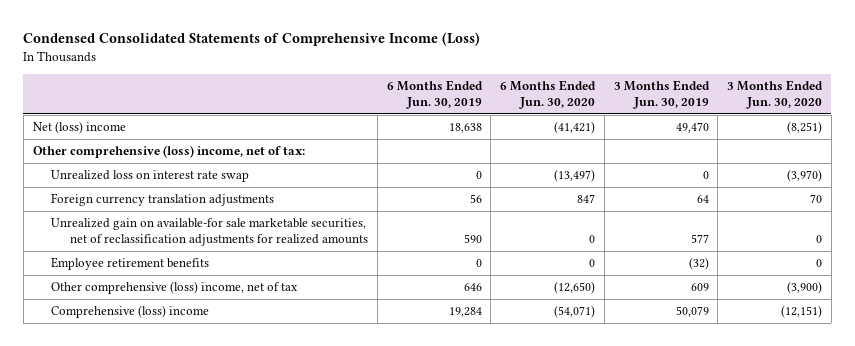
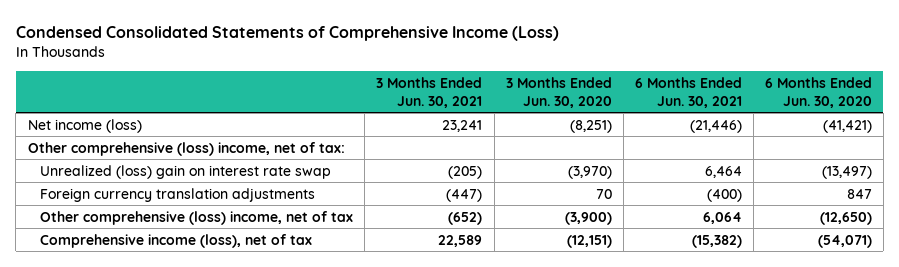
- | 6 Months Ended Jun. 30, 2019 | 6 Months Ended Jun. 30, 2020 | 3 Months Ended Jun. 30, 2019 | 3 Months Ended Jun. 30, 2020
+ | 3 Months Ended Jun. 30, 2021 | 3 Months Ended Jun. 30, 2020 | 6 Months Ended Jun. 30, 2021 | 6 Months Ended Jun. 30, 2020
- Net (loss) income | 18,638 | (41,421) | 49,470 | (8,251)
+ Net income (loss) | 23,241 | (8,251) | (21,446) | (41,421)
- Unrealized loss on interest rate swap | 0 | (13,497) | 0 | (3,970)
+ Unrealized (loss) gain on interest rate swap | (205) | (3,970) | 6,464 | (13,497)
- Unrealized gain on available-for sale marketable securities, net of reclassification adjustments for realized amounts | 590 | 0 | 577 | 0
- Employee retirement benefits | 0 | 0 | (32) | 0
- Comprehensive (loss) income | 19,284 | (54,071) | 50,079 | (12,151)
+ Comprehensive income (loss), net of tax | 22,589 | (12,151) | (15,382) | (54,071)

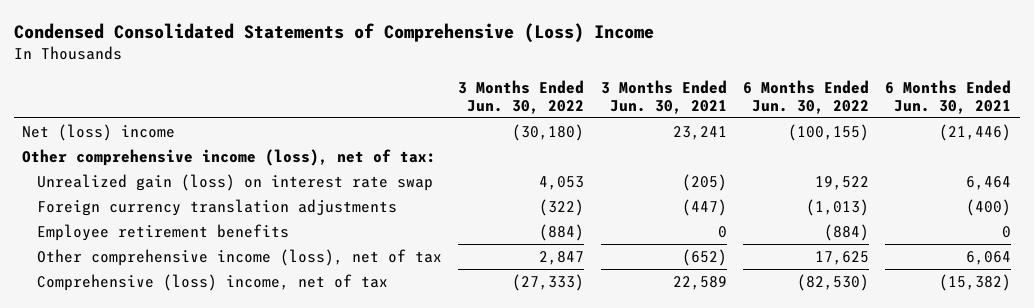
- Condensed Consolidated Statements of Comprehensive Income (Loss)
+ Condensed Consolidated Statements of Comprehensive (Loss) Income
- | 3 Months Ended Jun. 30, 2021 | 3 Months Ended Jun. 30, 2020 | 6 Months Ended Jun. 30, 2021 | 6 Months Ended Jun. 30, 2020
+ | 3 Months Ended Jun. 30, 2022 | 3 Months Ended Jun. 30, 2021 | 6 Months Ended Jun. 30, 2022 | 6 Months Ended Jun. 30, 2021
- Net income (loss) | 23,241 | (8,251) | (21,446) | (41,421)
- Other comprehensive (loss) income, net of tax:
- Unrealized (loss) gain on interest rate swap | (205) | (3,970) | 6,464 | (13,497)
+ Net (loss) income | (30,180) | 23,241 | (100,155) | (21,446)
+ Other comprehensive income (loss), net of tax:
+ Unrealized gain (loss) on interest rate swap | 4,053 | (205) | 19,522 | 6,464
- Other comprehensive (loss) income, net of tax | (652) | (3,900) | 6,064 | (12,650)
- Comprehensive income (loss), net of tax | 22,589 | (12,151) | (15,382) | (54,071)
+ Employee retirement benefits | (884) | 0 | (884) | 0
+ Other comprehensive income (loss), net of tax | 2,847 | (652) | 17,625 | 6,064
+ Comprehensive (loss) income, net of tax | (27,333) | 22,589 | (82,530) | (15,382)

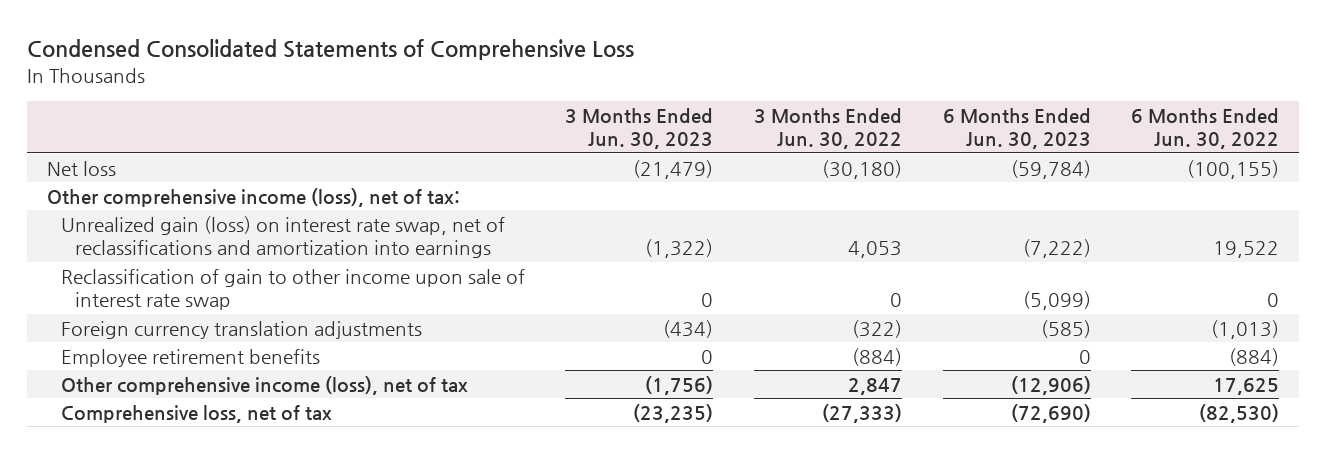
- Condensed Consolidated Statements of Comprehensive (Loss) Income
+ Condensed Consolidated Statements of Comprehensive Loss
- | 3 Months Ended Jun. 30, 2022 | 3 Months Ended Jun. 30, 2021 | 6 Months Ended Jun. 30, 2022 | 6 Months Ended Jun. 30, 2021
+ | 3 Months Ended Jun. 30, 2023 | 3 Months Ended Jun. 30, 2022 | 6 Months Ended Jun. 30, 2023 | 6 Months Ended Jun. 30, 2022
- Net (loss) income | (30,180) | 23,241 | (100,155) | (21,446)
+ Net loss | (21,479) | (30,180) | (59,784) | (100,155)
- Unrealized gain (loss) on interest rate swap | 4,053 | (205) | 19,522 | 6,464
+ Unrealized gain (loss) on interest rate swap, net of reclassifications and amortization into earnings | (1,322) | 4,053 | (7,222) | 19,522
+ Reclassification of gain to other income upon sale of interest rate swap | 0 | 0 | (5,099) | 0
- Comprehensive (loss) income, net of tax | (27,333) | 22,589 | (82,530) | (15,382)
+ Comprehensive loss, net of tax | (23,235) | (27,333) | (72,690) | (82,530)

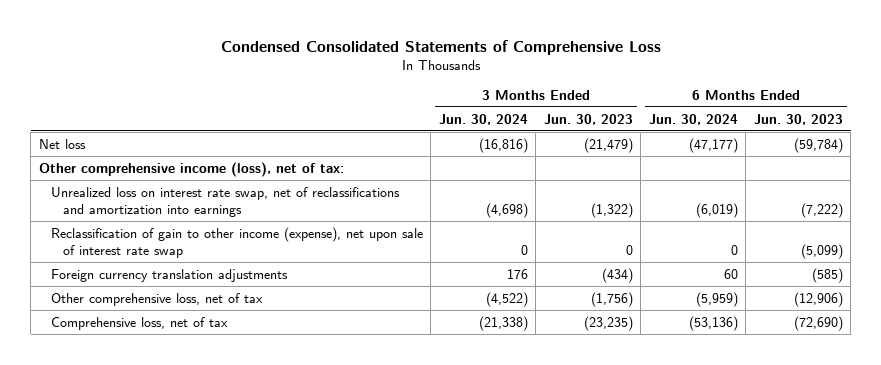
- | 3 Months Ended Jun. 30, 2023 | 3 Months Ended Jun. 30, 2022 | 6 Months Ended Jun. 30, 2023 | 6 Months Ended Jun. 30, 2022
+ | 3 Months Ended Jun. 30, 2024 | 3 Months Ended Jun. 30, 2023 | 6 Months Ended Jun. 30, 2024 | 6 Months Ended Jun. 30, 2023
- Unrealized gain (loss) on interest rate swap, net of reclassifications and amortization into earnings | (1,322) | 4,053 | (7,222) | 19,522
- Reclassification of gain to other income upon sale of interest rate swap | 0 | 0 | (5,099) | 0
+ Unrealized loss on interest rate swap, net of reclassifications and amortization into earnings | (4,698) | (1,322) | (6,019) | (7,222)
+ Reclassification of gain to other income (expense), net upon sale of interest rate swap | 0 | 0 | 0 | (5,099)
- Employee retirement benefits | 0 | (884) | 0 | (884)
- Other comprehensive income (loss), net of tax | (1,756) | 2,847 | (12,906) | 17,625
+ Other comprehensive loss, net of tax | (4,522) | (1,756) | (5,959) | (12,906)

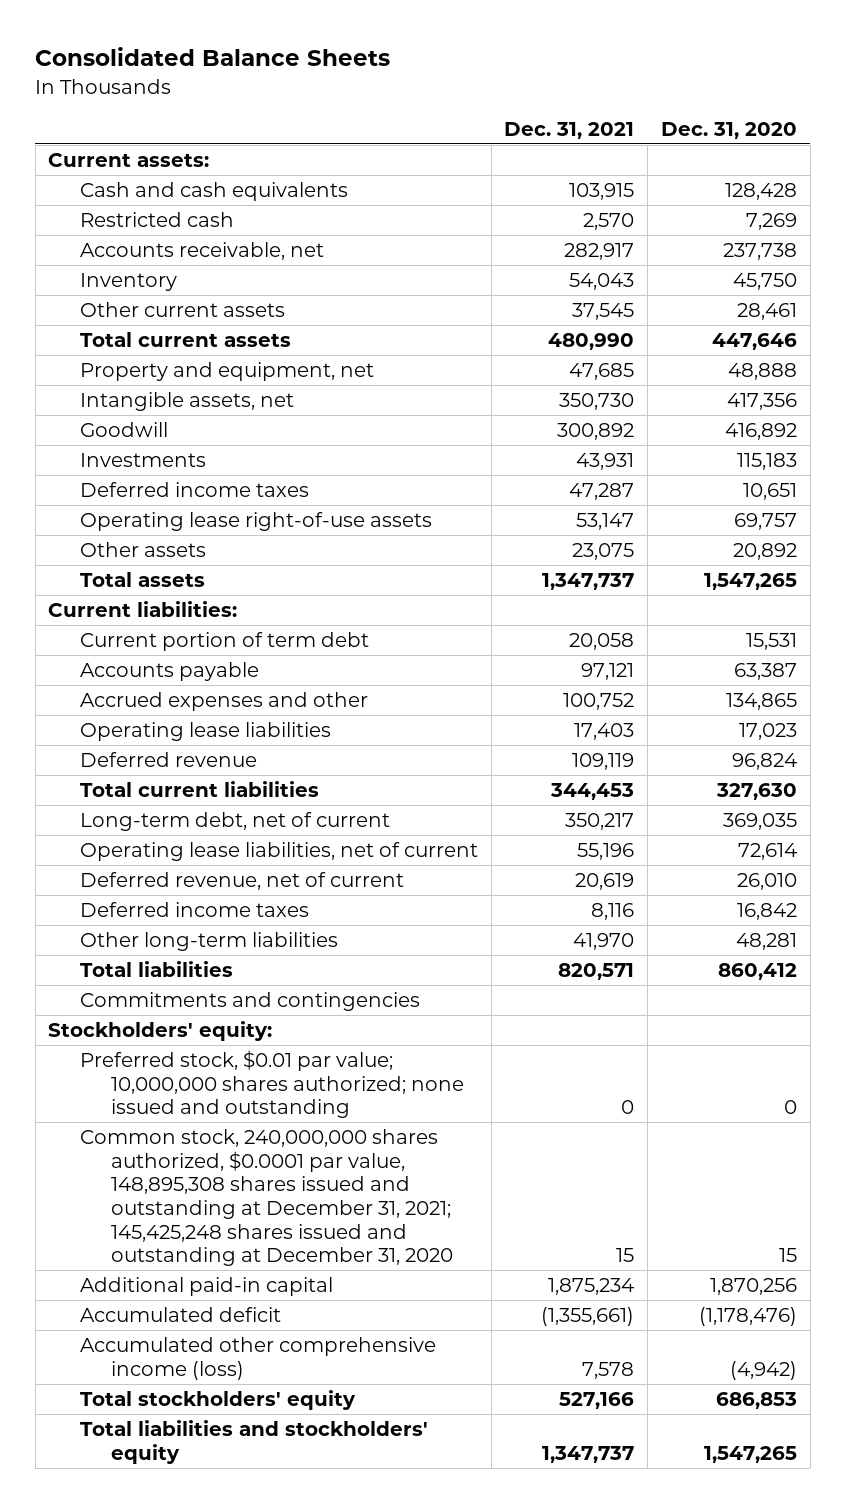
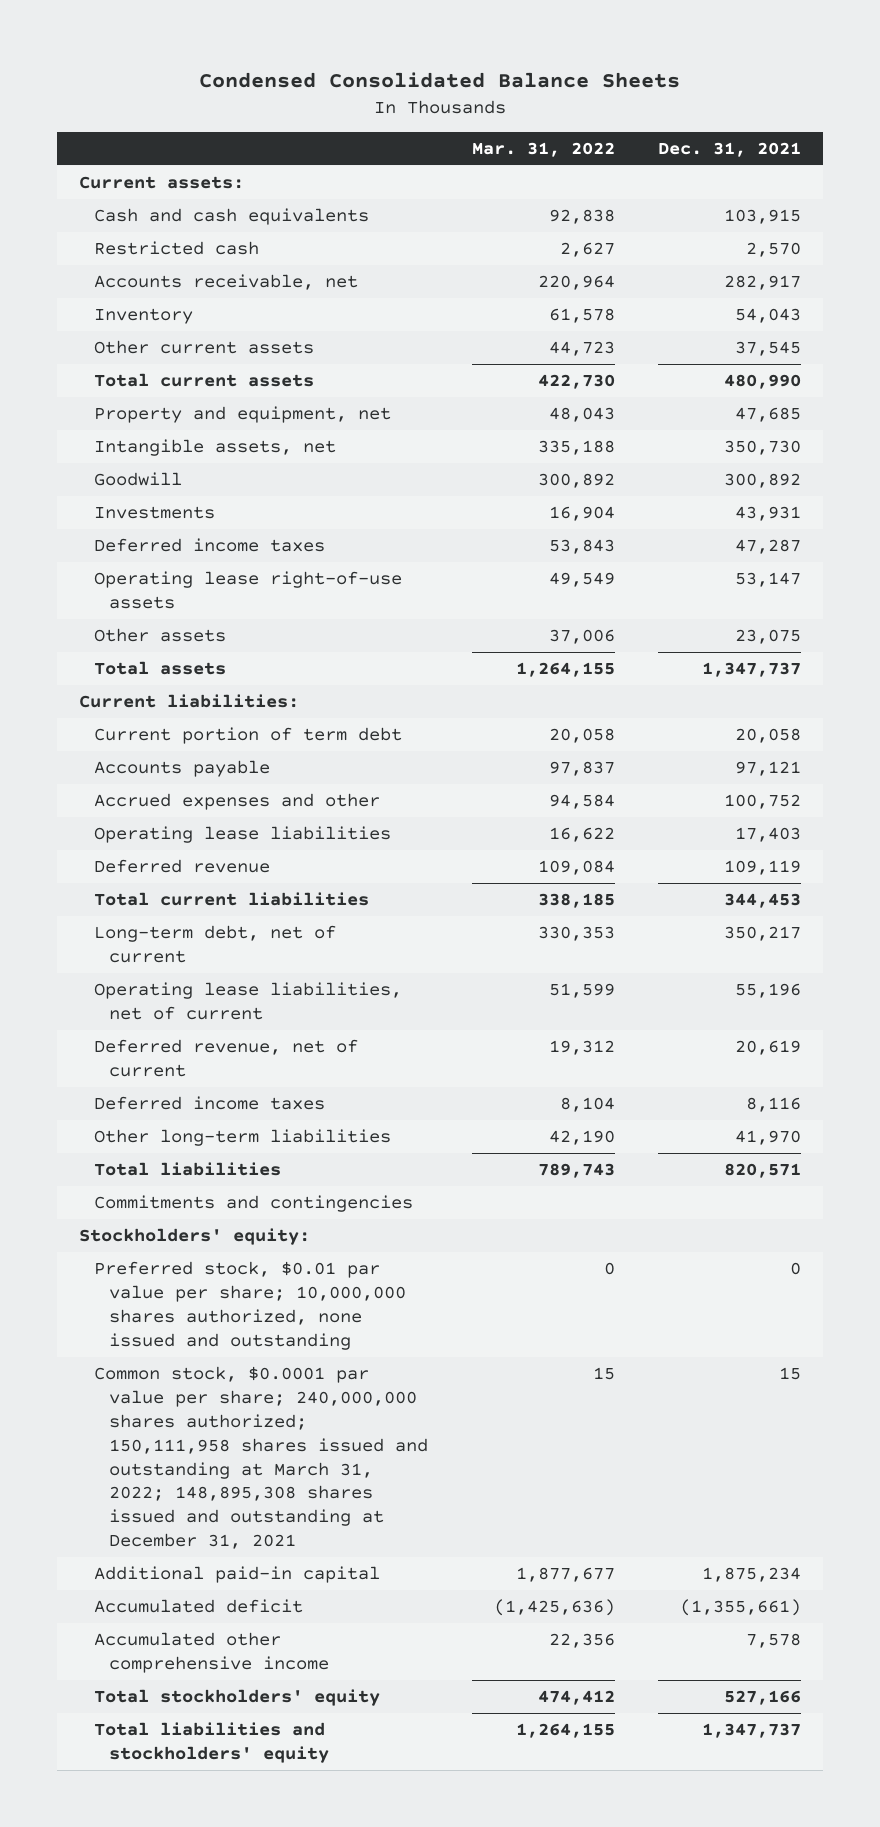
- Consolidated Balance Sheets
+ Condensed Consolidated Balance Sheets
- | Dec. 31, 2021 | Dec. 31, 2020
+ | Mar. 31, 2022 | Dec. 31, 2021
- Preferred stock, $0.01 par value; 10,000,000 shares authorized; none issued and outstanding | 0 | 0
- Common stock, 240,000,000 shares authorized, $0.0001 par value, 148,895,308 shares issued and outstanding at December 31, 2021; 145,425,248 shares issued and outstanding at December 31, 2020 | 15 | 15
+ Preferred stock, $0.01 par value per share; 10,000,000 shares authorized, none issued and outstanding | 0 | 0
+ Common stock, $0.0001 par value per share; 240,000,000 shares authorized; 150,111,958 shares issued and outstanding at March 31, 2022; 148,895,308 shares issued and outstanding at December 31, 2021 | 15 | 15
- Accumulated other comprehensive income (loss) | 7,578 | (4,942)
+ Accumulated other comprehensive income | 22,356 | 7,578

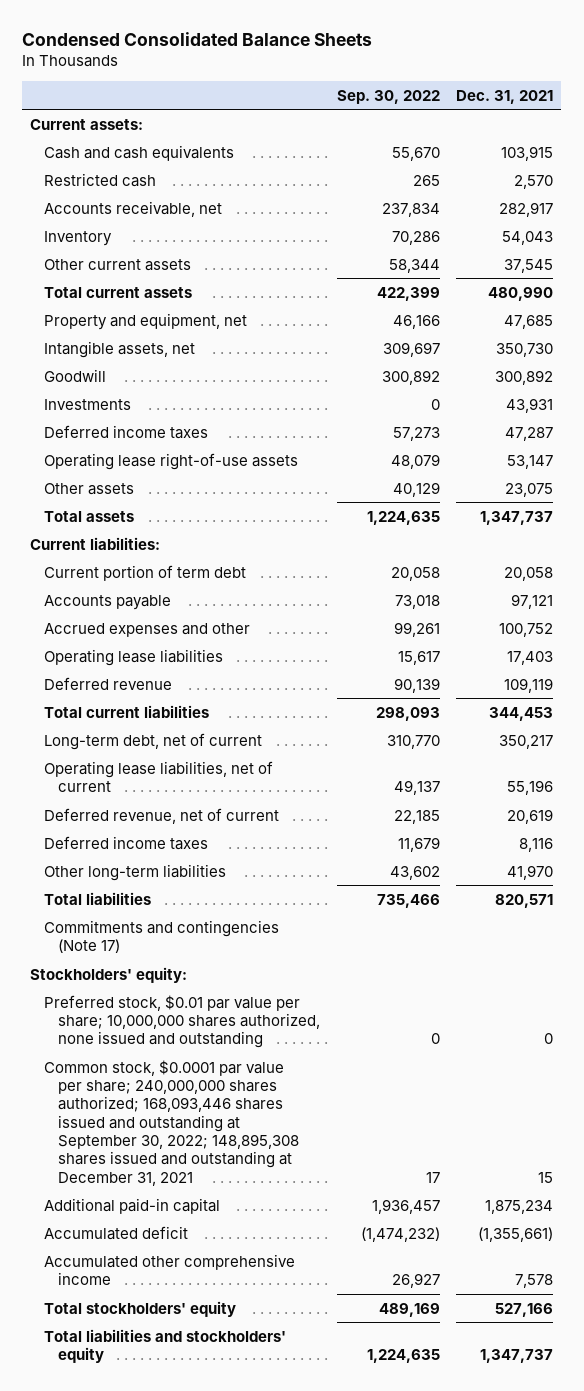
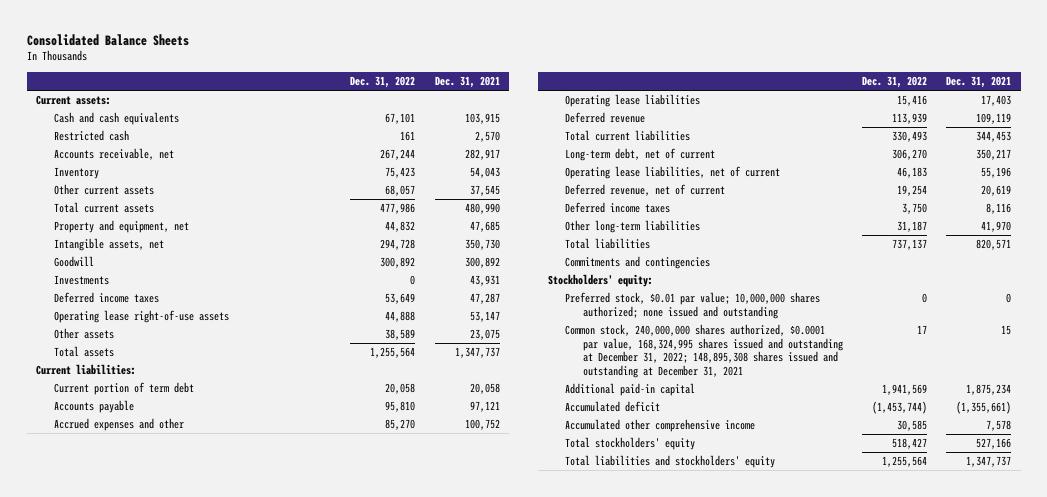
- Condensed Consolidated Balance Sheets
+ Consolidated Balance Sheets
- | Sep. 30, 2022 | Dec. 31, 2021
+ | Dec. 31, 2022 | Dec. 31, 2021
- Commitments and contingencies (Note 17)
+ Commitments and contingencies
- Preferred stock, $0.01 par value per share; 10,000,000 shares authorized, none issued and outstanding | 0 | 0
- Common stock, $0.0001 par value per share; 240,000,000 shares authorized; 168,093,446 shares issued and outstanding at September 30, 2022; 148,895,308 shares issued and outstanding at December 31, 2021 | 17 | 15
+ Preferred stock, $0.01 par value; 10,000,000 shares authorized; none issued and outstanding | 0 | 0
+ Common stock, 240,000,000 shares authorized, $0.0001 par value, 168,324,995 shares issued and outstanding at December 31, 2022; 148,895,308 shares issued and outstanding at December 31, 2021 | 17 | 15

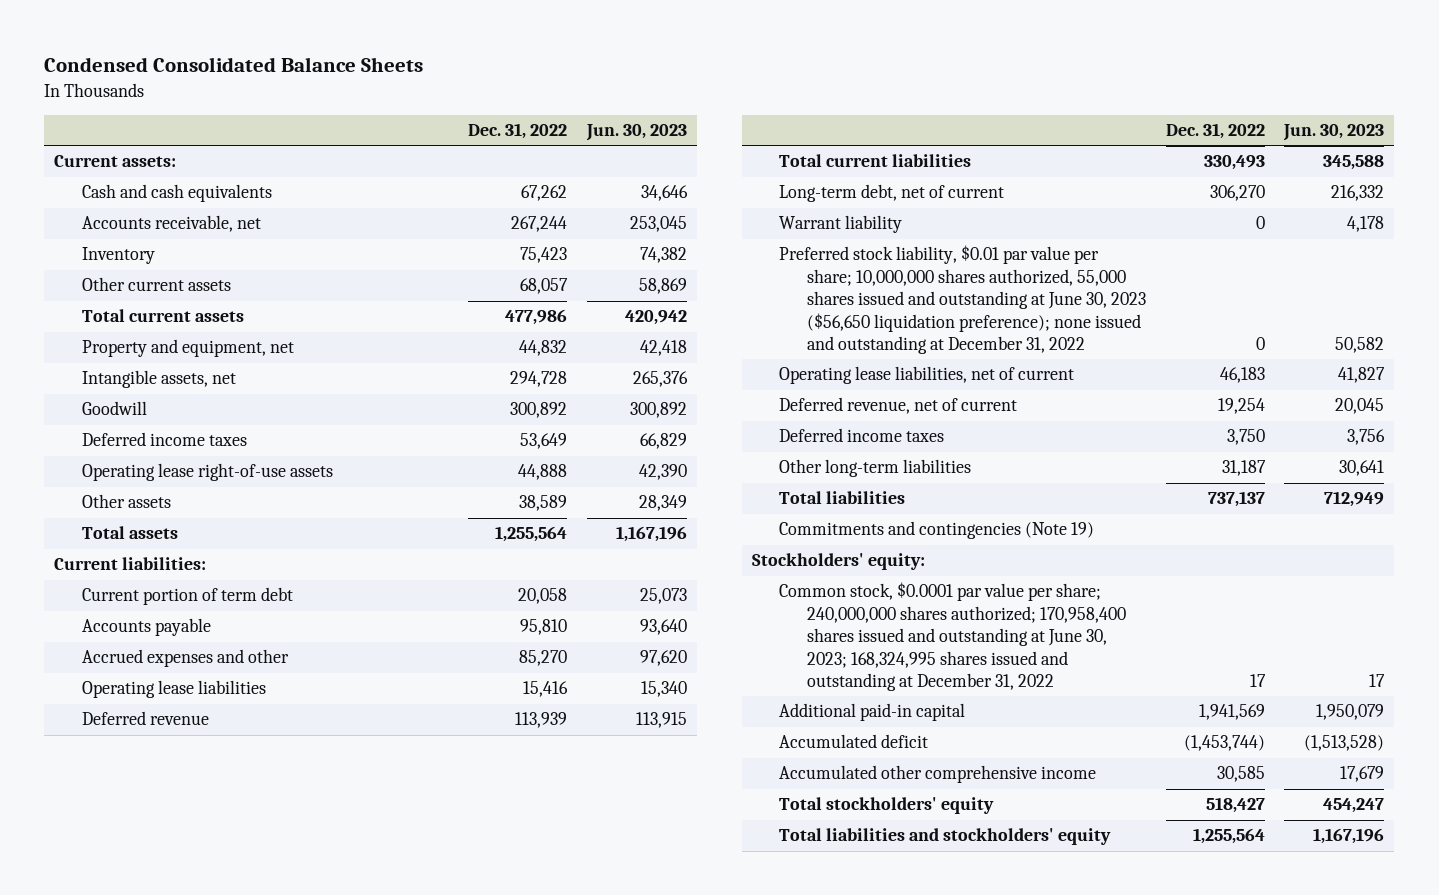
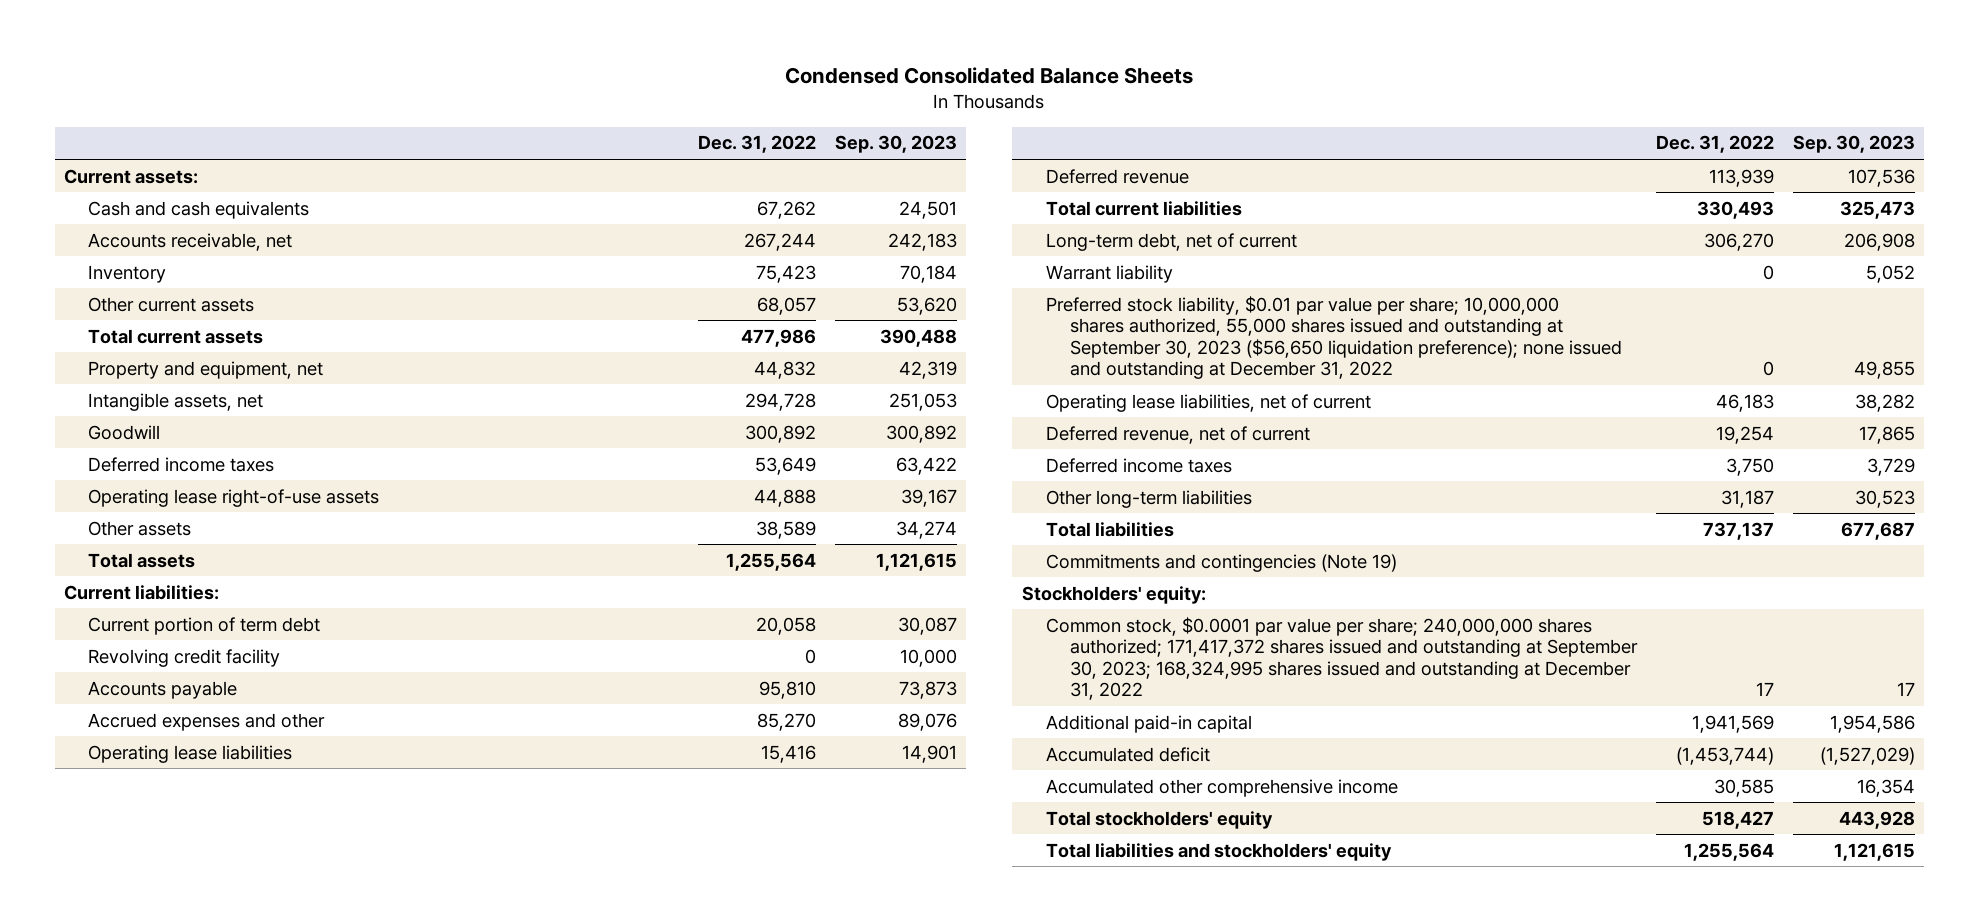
- | Dec. 31, 2022 | Jun. 30, 2023
+ | Dec. 31, 2022 | Sep. 30, 2023
+ Revolving credit facility | 0 | 10,000
- Preferred stock liability, $0.01 par value per share; 10,000,000 shares authorized, 55,000 shares issued and outstanding at June 30, 2023 ($56,650 liquidation preference); none issued and outstanding at December 31, 2022 | 0 | 50,582
+ Preferred stock liability, $0.01 par value per share; 10,000,000 shares authorized, 55,000 shares issued and outstanding at September 30, 2023 ($56,650 liquidation preference); none issued and outstanding at December 31, 2022 | 0 | 49,855
- Common stock, $0.0001 par value per share; 240,000,000 shares authorized; 170,958,400 shares issued and outstanding at June 30, 2023; 168,324,995 shares issued and outstanding at December 31, 2022 | 17 | 17
+ Common stock, $0.0001 par value per share; 240,000,000 shares authorized; 171,417,372 shares issued and outstanding at September 30, 2023; 168,324,995 shares issued and outstanding at December 31, 2022 | 17 | 17

